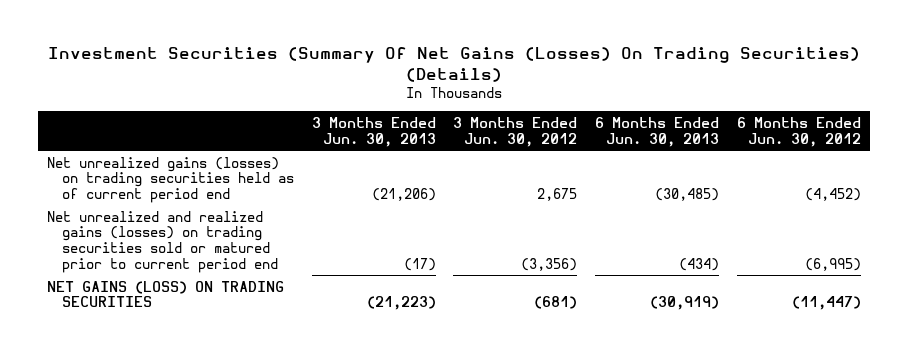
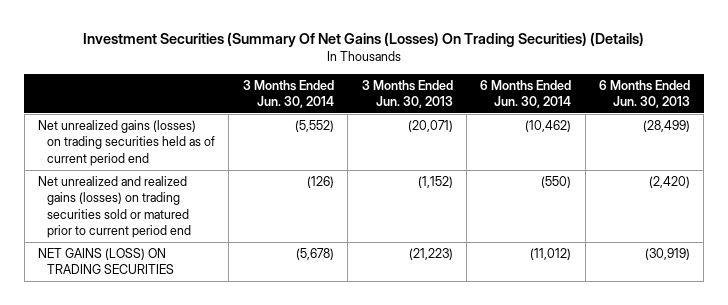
- | 3 Months Ended Jun. 30, 2013 | 3 Months Ended Jun. 30, 2012 | 6 Months Ended Jun. 30, 2013 | 6 Months Ended Jun. 30, 2012
+ | 3 Months Ended Jun. 30, 2014 | 3 Months Ended Jun. 30, 2013 | 6 Months Ended Jun. 30, 2014 | 6 Months Ended Jun. 30, 2013
- Net unrealized gains (losses) on trading securities held as of current period end | (21,206) | 2,675 | (30,485) | (4,452)
- Net unrealized and realized gains (losses) on trading securities sold or matured prior to current period end | (17) | (3,356) | (434) | (6,995)
+ Net unrealized gains (losses) on trading securities held as of current period end | (5,552) | (20,071) | (10,462) | (28,499)
+ Net unrealized and realized gains (losses) on trading securities sold or matured prior to current period end | (126) | (1,152) | (550) | (2,420)

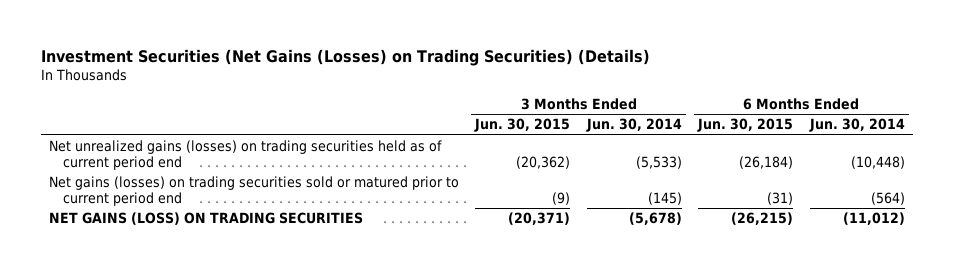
- Investment Securities (Summary Of Net Gains (Losses) On Trading Securities) (Details)
+ Investment Securities (Net Gains (Losses) on Trading Securities) (Details)
- | 3 Months Ended Jun. 30, 2014 | 3 Months Ended Jun. 30, 2013 | 6 Months Ended Jun. 30, 2014 | 6 Months Ended Jun. 30, 2013
+ | 3 Months Ended Jun. 30, 2015 | 3 Months Ended Jun. 30, 2014 | 6 Months Ended Jun. 30, 2015 | 6 Months Ended Jun. 30, 2014
- Net unrealized gains (losses) on trading securities held as of current period end | (5,552) | (20,071) | (10,462) | (28,499)
- Net unrealized and realized gains (losses) on trading securities sold or matured prior to current period end | (126) | (1,152) | (550) | (2,420)
+ Net unrealized gains (losses) on trading securities held as of current period end | (20,362) | (5,533) | (26,184) | (10,448)
+ Net gains (losses) on trading securities sold or matured prior to current period end | (9) | (145) | (31) | (564)

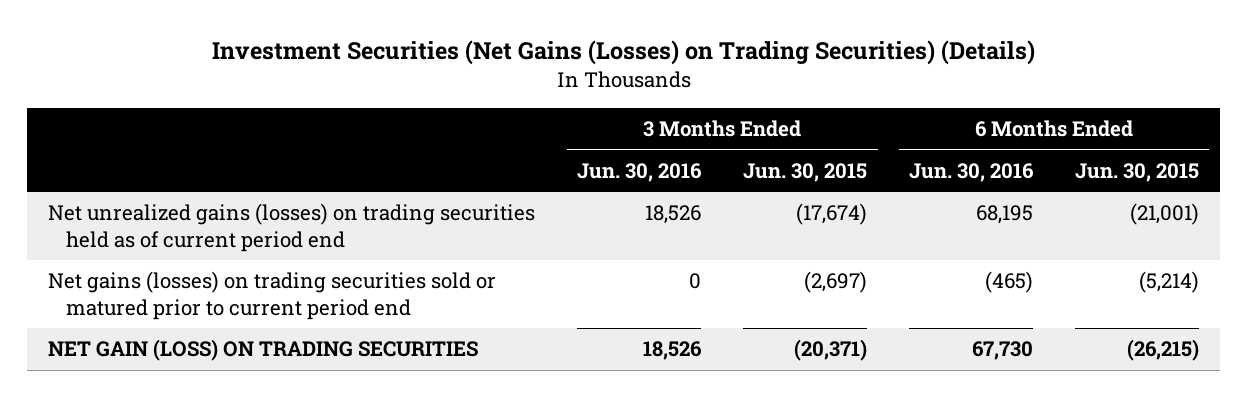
- | 3 Months Ended Jun. 30, 2015 | 3 Months Ended Jun. 30, 2014 | 6 Months Ended Jun. 30, 2015 | 6 Months Ended Jun. 30, 2014
+ | 3 Months Ended Jun. 30, 2016 | 3 Months Ended Jun. 30, 2015 | 6 Months Ended Jun. 30, 2016 | 6 Months Ended Jun. 30, 2015
- Net unrealized gains (losses) on trading securities held as of current period end | (20,362) | (5,533) | (26,184) | (10,448)
- Net gains (losses) on trading securities sold or matured prior to current period end | (9) | (145) | (31) | (564)
- NET GAINS (LOSS) ON TRADING SECURITIES | (20,371) | (5,678) | (26,215) | (11,012)
+ Net unrealized gains (losses) on trading securities held as of current period end | 18,526 | (17,674) | 68,195 | (21,001)
+ Net gains (losses) on trading securities sold or matured prior to current period end | 0 | (2,697) | (465) | (5,214)
+ NET GAIN (LOSS) ON TRADING SECURITIES | 18,526 | (20,371) | 67,730 | (26,215)

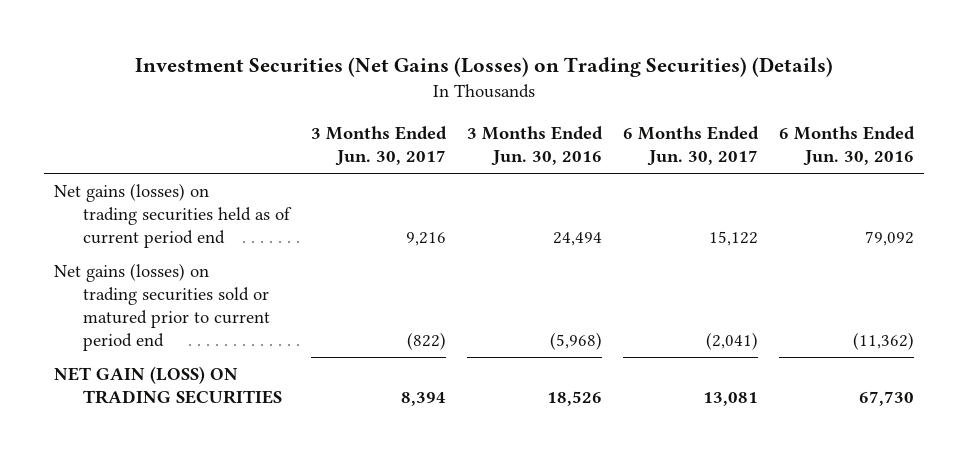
- | 3 Months Ended Jun. 30, 2016 | 3 Months Ended Jun. 30, 2015 | 6 Months Ended Jun. 30, 2016 | 6 Months Ended Jun. 30, 2015
+ | 3 Months Ended Jun. 30, 2017 | 3 Months Ended Jun. 30, 2016 | 6 Months Ended Jun. 30, 2017 | 6 Months Ended Jun. 30, 2016
- Net unrealized gains (losses) on trading securities held as of current period end | 18,526 | (17,674) | 68,195 | (21,001)
- Net gains (losses) on trading securities sold or matured prior to current period end | 0 | (2,697) | (465) | (5,214)
+ Net gains (losses) on trading securities held as of current period end | 9,216 | 24,494 | 15,122 | 79,092
+ Net gains (losses) on trading securities sold or matured prior to current period end | (822) | (5,968) | (2,041) | (11,362)

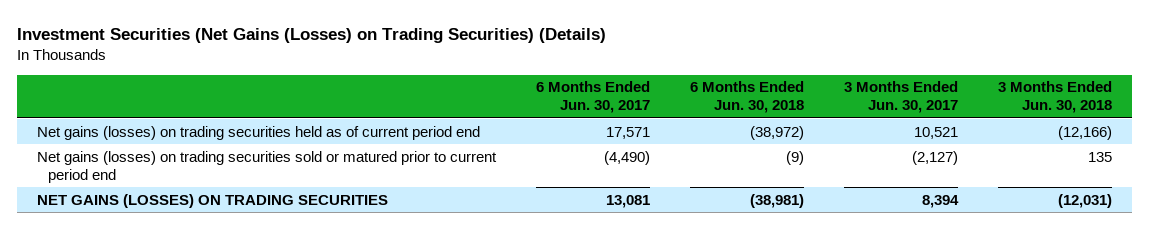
- | 3 Months Ended Jun. 30, 2017 | 3 Months Ended Jun. 30, 2016 | 6 Months Ended Jun. 30, 2017 | 6 Months Ended Jun. 30, 2016
+ | 6 Months Ended Jun. 30, 2017 | 6 Months Ended Jun. 30, 2018 | 3 Months Ended Jun. 30, 2017 | 3 Months Ended Jun. 30, 2018
- Net gains (losses) on trading securities held as of current period end | 9,216 | 24,494 | 15,122 | 79,092
- Net gains (losses) on trading securities sold or matured prior to current period end | (822) | (5,968) | (2,041) | (11,362)
- NET GAIN (LOSS) ON TRADING SECURITIES | 8,394 | 18,526 | 13,081 | 67,730
+ Net gains (losses) on trading securities held as of current period end | 17,571 | (38,972) | 10,521 | (12,166)
+ Net gains (losses) on trading securities sold or matured prior to current period end | (4,490) | (9) | (2,127) | 135
+ NET GAINS (LOSSES) ON TRADING SECURITIES | 13,081 | (38,981) | 8,394 | (12,031)

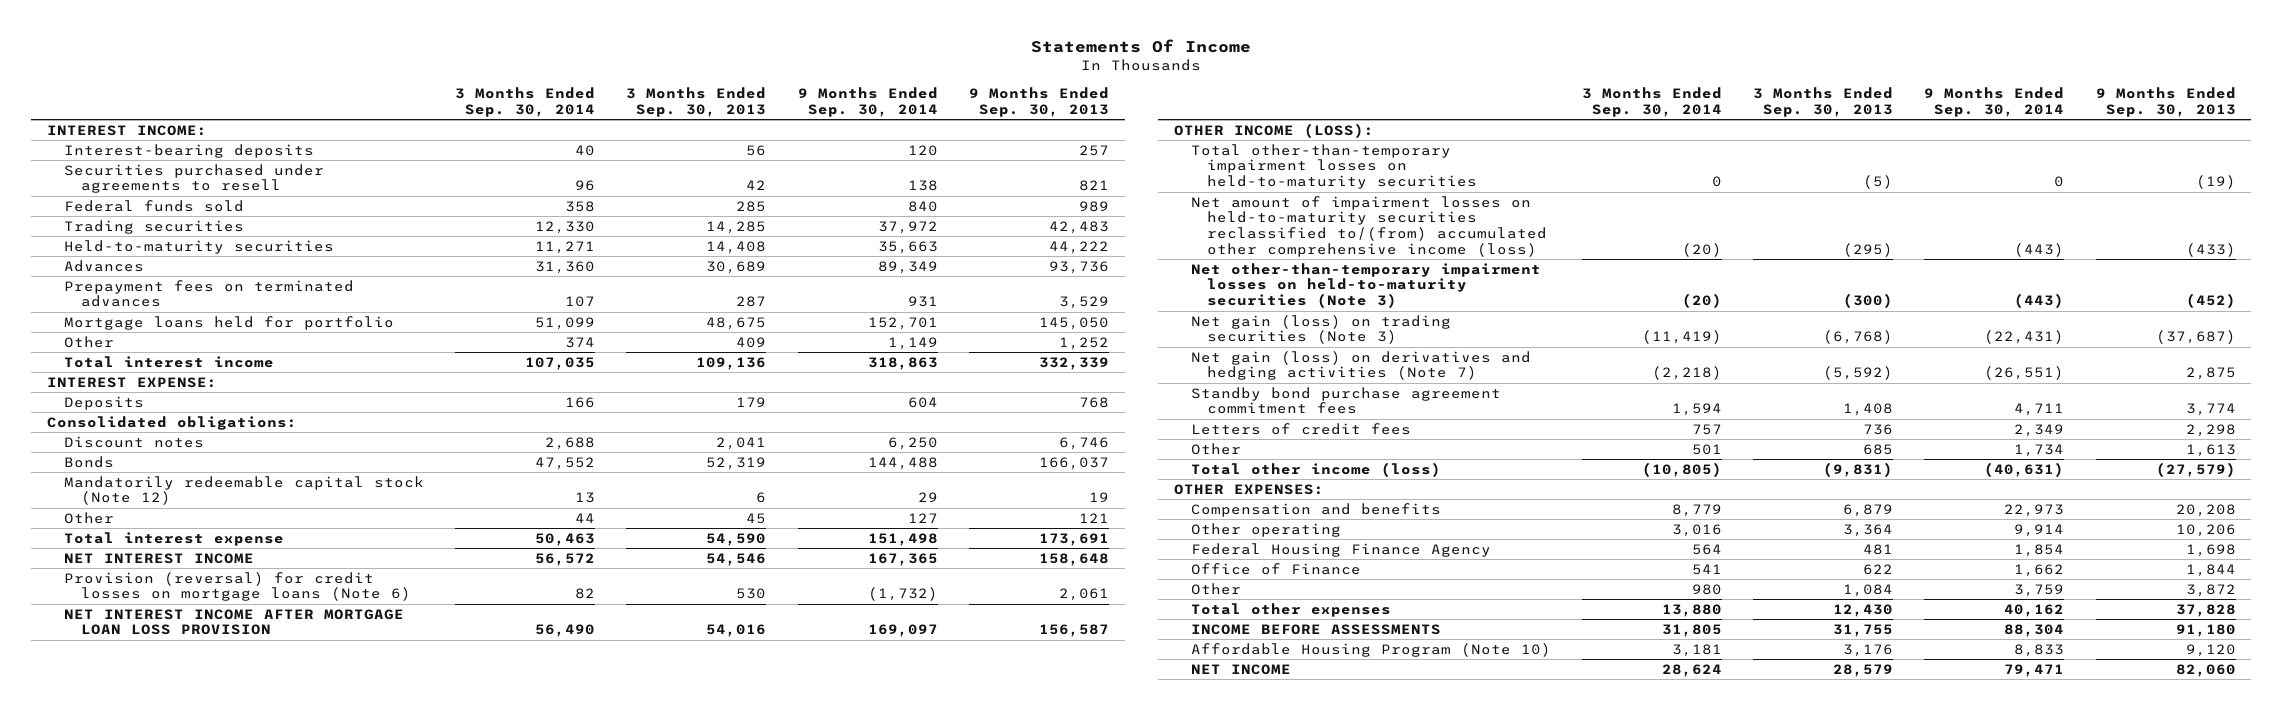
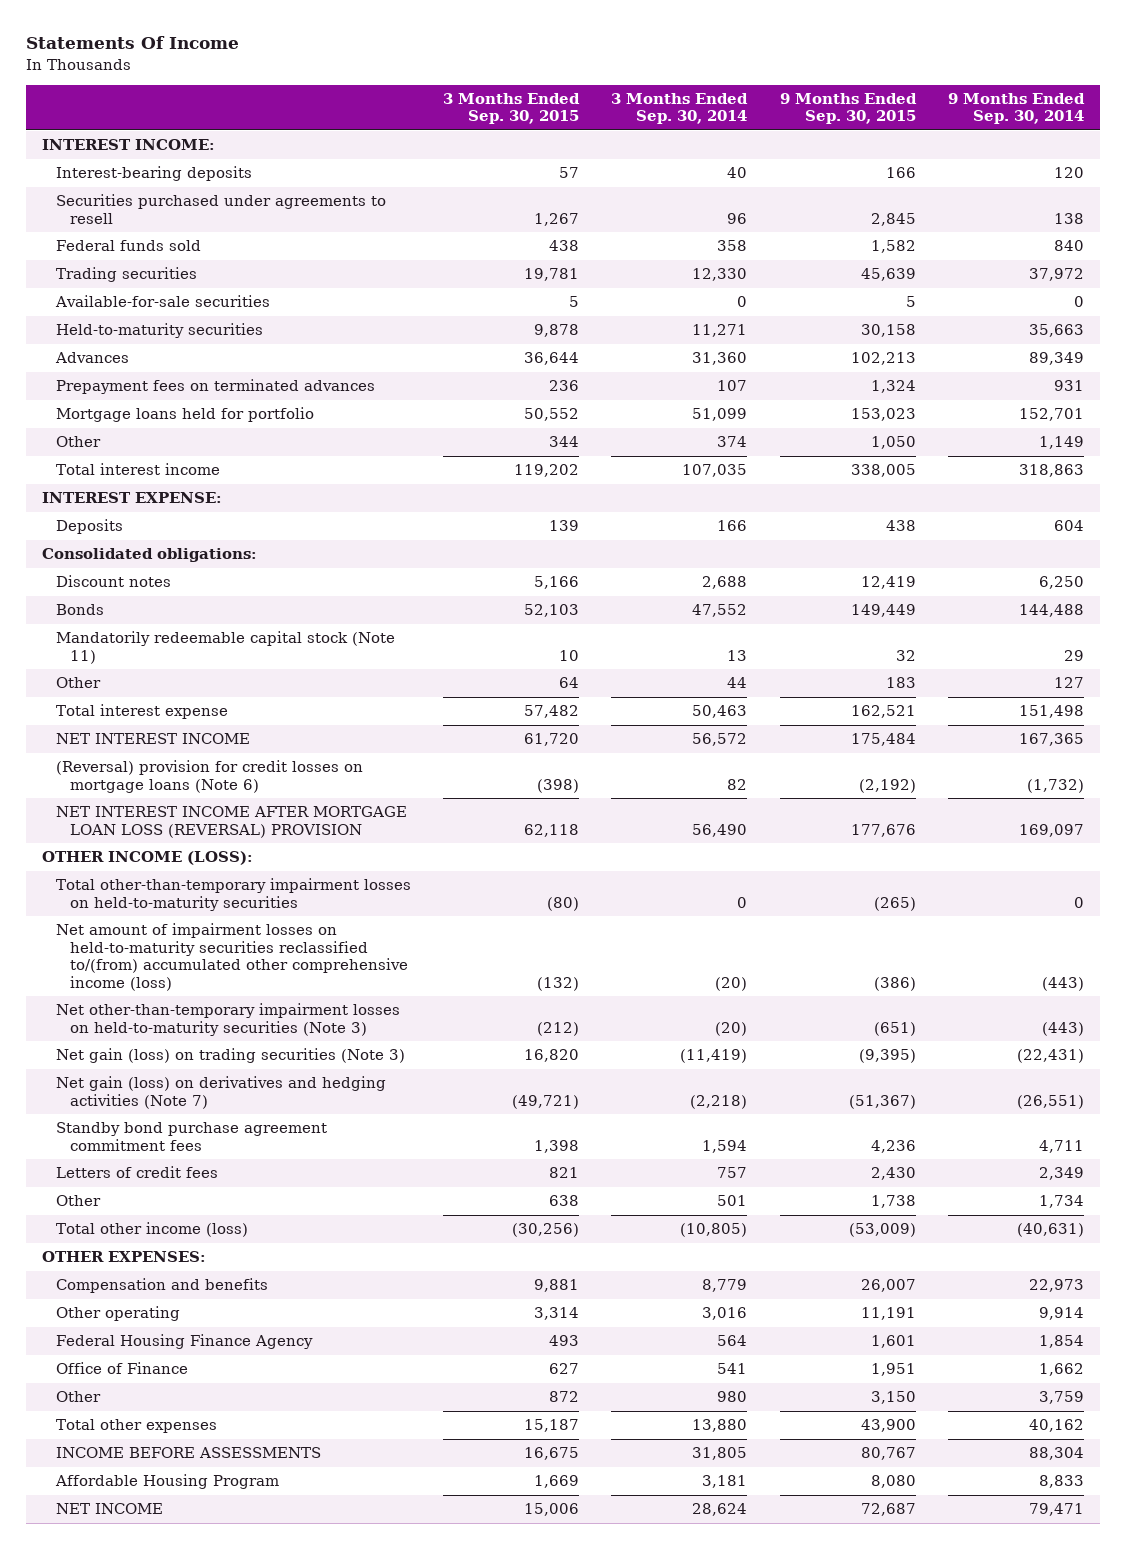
- | 3 Months Ended Sep. 30, 2014 | 3 Months Ended Sep. 30, 2013 | 9 Months Ended Sep. 30, 2014 | 9 Months Ended Sep. 30, 2013
+ | 3 Months Ended Sep. 30, 2015 | 3 Months Ended Sep. 30, 2014 | 9 Months Ended Sep. 30, 2015 | 9 Months Ended Sep. 30, 2014
+ Available-for-sale securities | 5 | 0 | 5 | 0
- Mandatorily redeemable capital stock (Note 12) | 13 | 6 | 29 | 19
+ Mandatorily redeemable capital stock (Note 11) | 10 | 13 | 32 | 29
- Provision (reversal) for credit losses on mortgage loans (Note 6) | 82 | 530 | (1,732) | 2,061
- NET INTEREST INCOME AFTER MORTGAGE LOAN LOSS PROVISION | 56,490 | 54,016 | 169,097 | 156,587
+ (Reversal) provision for credit losses on mortgage loans (Note 6) | (398) | 82 | (2,192) | (1,732)
+ NET INTEREST INCOME AFTER MORTGAGE LOAN LOSS (REVERSAL) PROVISION | 62,118 | 56,490 | 177,676 | 169,097
- Affordable Housing Program (Note 10) | 3,181 | 3,176 | 8,833 | 9,120
+ Affordable Housing Program | 1,669 | 3,181 | 8,080 | 8,833

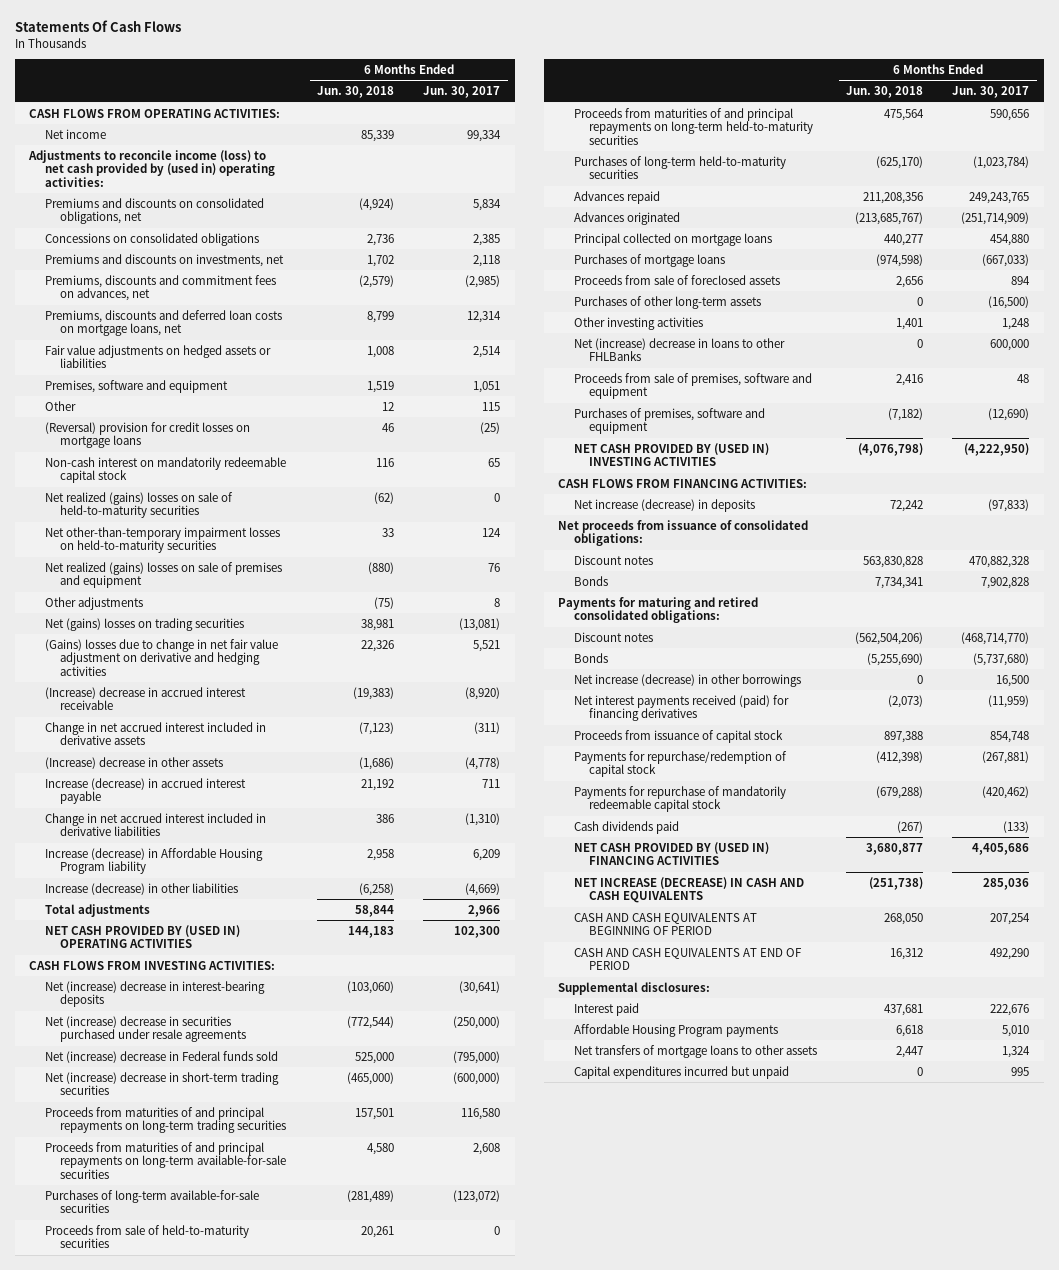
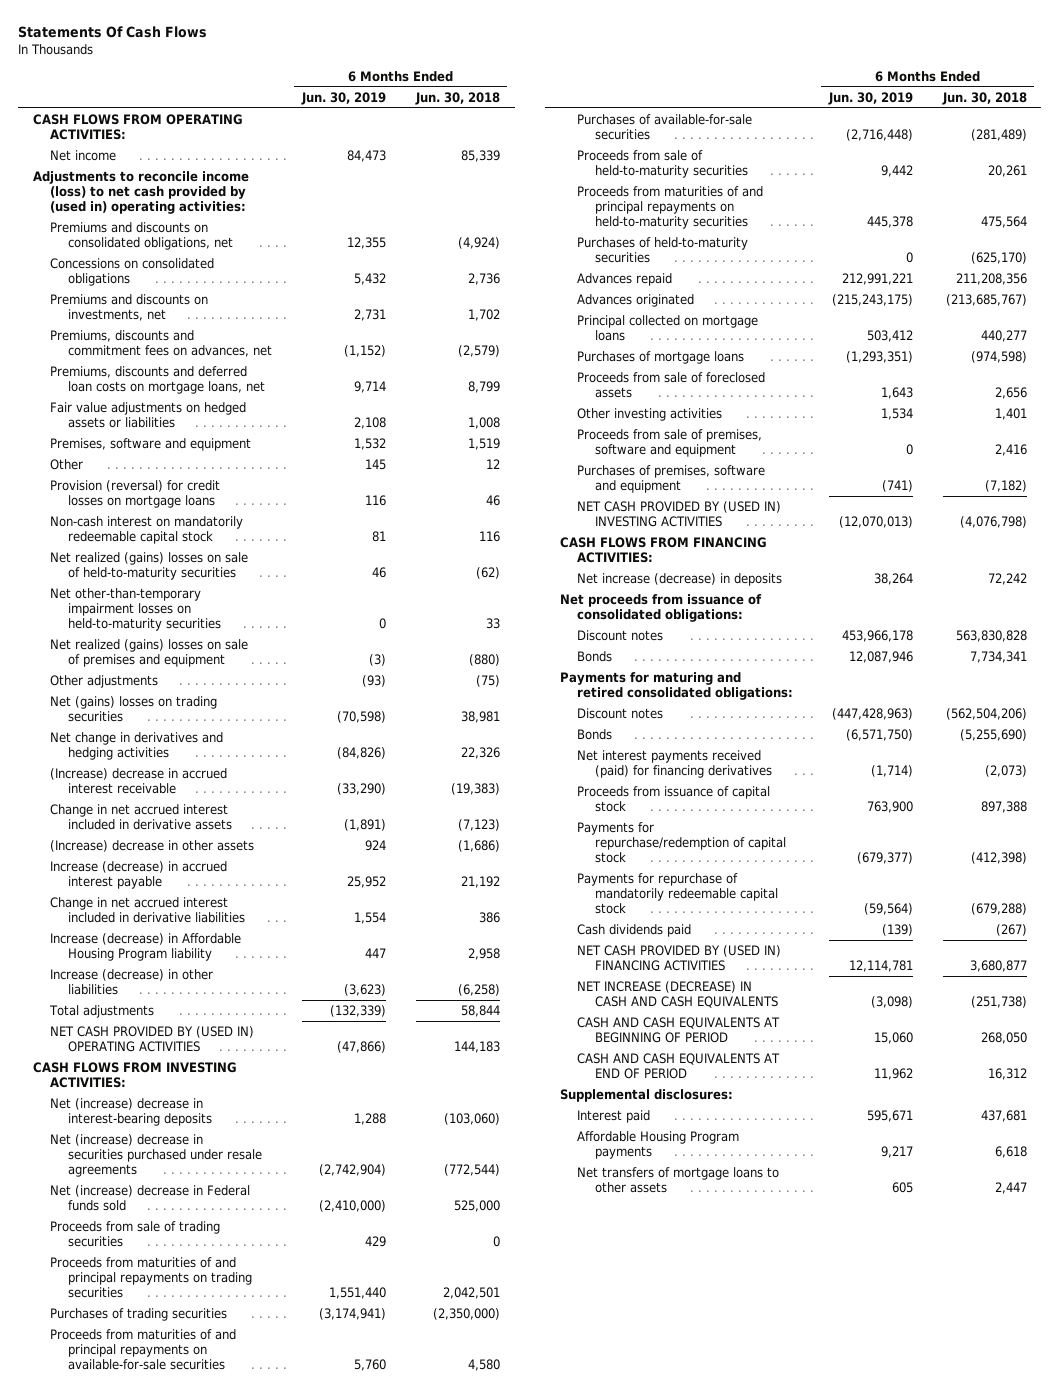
- | 6 Months Ended Jun. 30, 2018 | 6 Months Ended Jun. 30, 2017
+ | 6 Months Ended Jun. 30, 2019 | 6 Months Ended Jun. 30, 2018
- (Reversal) provision for credit losses on mortgage loans | 46 | (25)
+ Provision (reversal) for credit losses on mortgage loans | 116 | 46
- (Gains) losses due to change in net fair value adjustment on derivative and hedging activities | 22,326 | 5,521
+ Net change in derivatives and hedging activities | (84,826) | 22,326
- Net (increase) decrease in short-term trading securities | (465,000) | (600,000)
- Proceeds from maturities of and principal repayments on long-term trading securities | 157,501 | 116,580
- Proceeds from maturities of and principal repayments on long-term available-for-sale securities | 4,580 | 2,608
- Purchases of long-term available-for-sale securities | (281,489) | (123,072)
+ Proceeds from sale of trading securities | 429 | 0
+ Proceeds from maturities of and principal repayments on trading securities | 1,551,440 | 2,042,501
+ Purchases of trading securities | (3,174,941) | (2,350,000)
+ Proceeds from maturities of and principal repayments on available-for-sale securities | 5,760 | 4,580
+ Purchases of available-for-sale securities | (2,716,448) | (281,489)
- Proceeds from maturities of and principal repayments on long-term held-to-maturity securities | 475,564 | 590,656
- Purchases of long-term held-to-maturity securities | (625,170) | (1,023,784)
+ Proceeds from maturities of and principal repayments on held-to-maturity securities | 445,378 | 475,564
+ Purchases of held-to-maturity securities | 0 | (625,170)
- Purchases of other long-term assets | 0 | (16,500)
- Net (increase) decrease in loans to other FHLBanks | 0 | 600,000
- Net increase (decrease) in other borrowings | 0 | 16,500
- Capital expenditures incurred but unpaid | 0 | 995

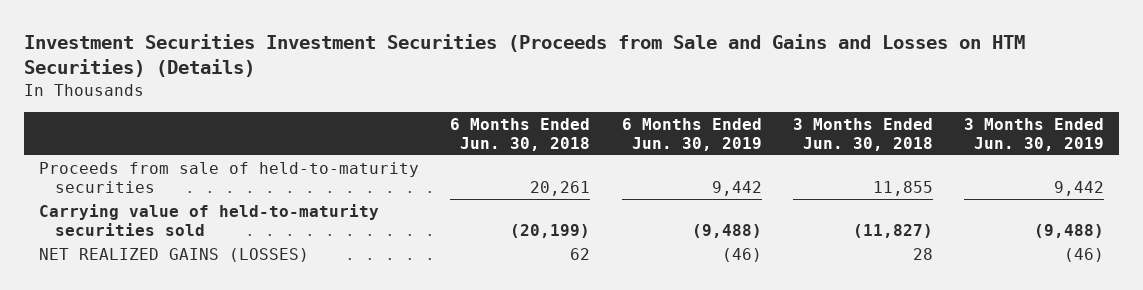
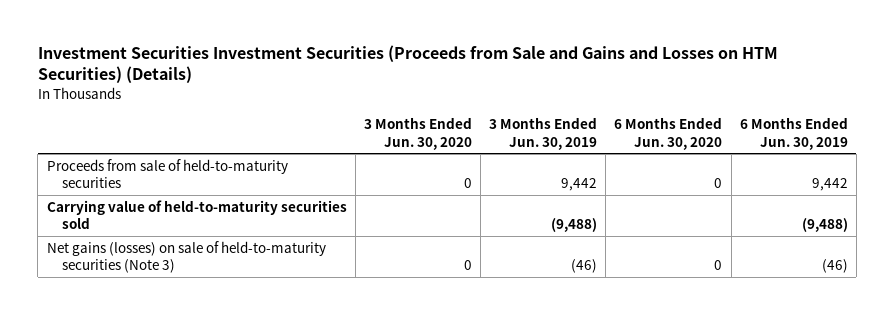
- | 6 Months Ended Jun. 30, 2018 | 6 Months Ended Jun. 30, 2019 | 3 Months Ended Jun. 30, 2018 | 3 Months Ended Jun. 30, 2019
+ | 3 Months Ended Jun. 30, 2020 | 3 Months Ended Jun. 30, 2019 | 6 Months Ended Jun. 30, 2020 | 6 Months Ended Jun. 30, 2019
- NET REALIZED GAINS (LOSSES) | 62 | (46) | 28 | (46)
+ Net gains (losses) on sale of held-to-maturity securities (Note 3) | 0 | (46) | 0 | (46)

